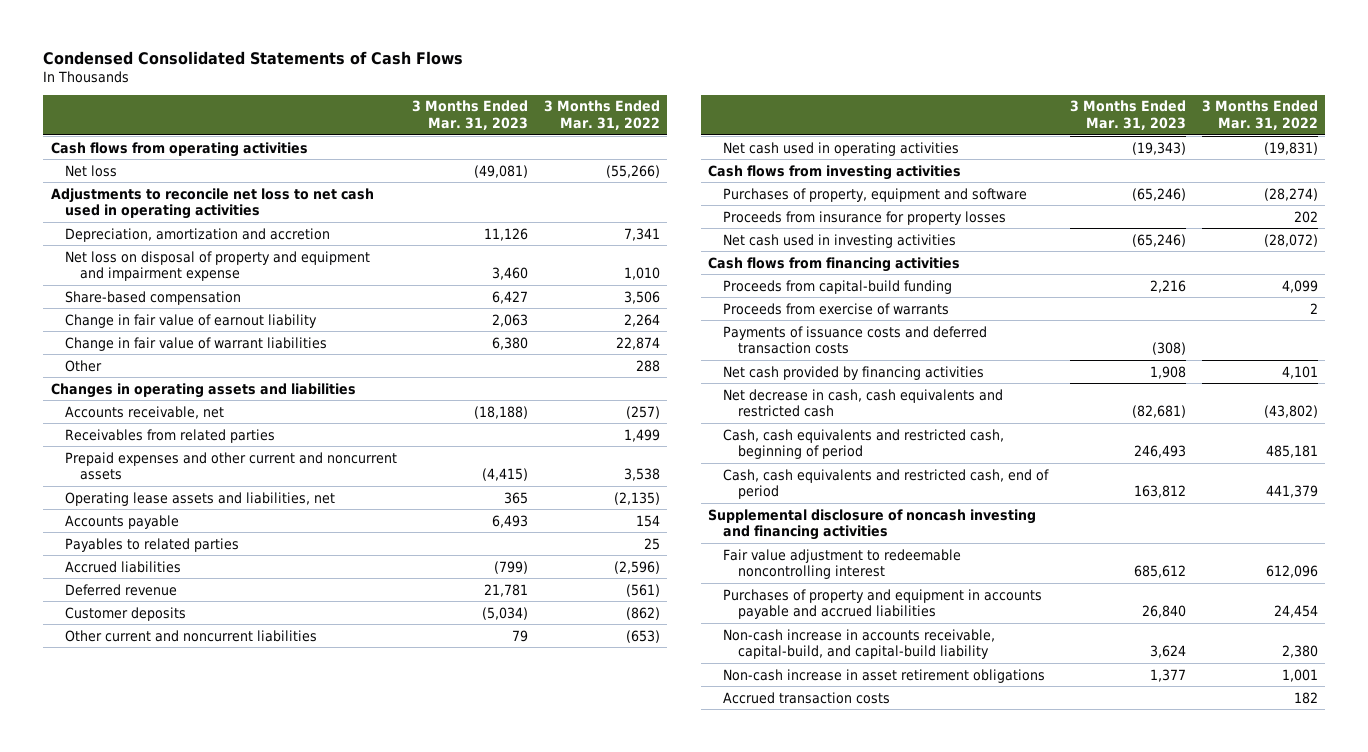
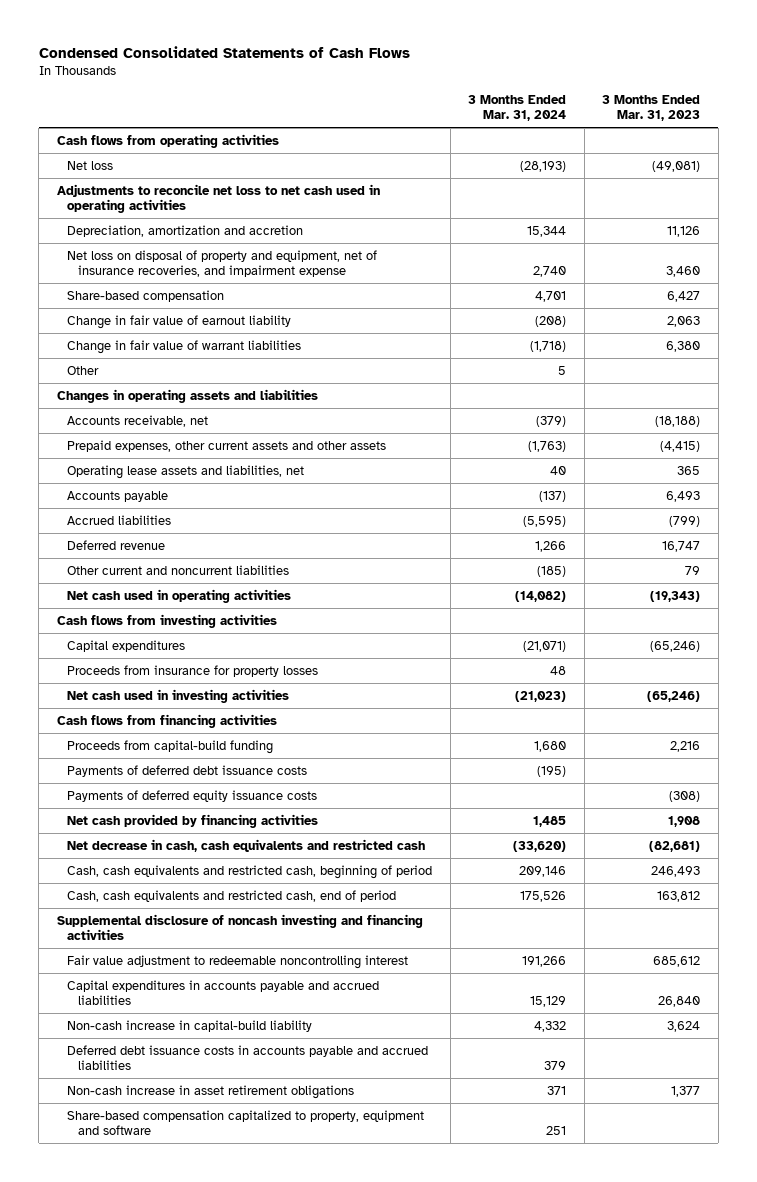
- | 3 Months Ended Mar. 31, 2023 | 3 Months Ended Mar. 31, 2022
+ | 3 Months Ended Mar. 31, 2024 | 3 Months Ended Mar. 31, 2023
- Net loss on disposal of property and equipment and impairment expense | 3,460 | 1,010
+ Net loss on disposal of property and equipment, net of insurance recoveries, and impairment expense | 2,740 | 3,460
- Receivables from related parties | | 1,499
- Prepaid expenses and other current and noncurrent assets | (4,415) | 3,538
+ Prepaid expenses, other current assets and other assets | (1,763) | (4,415)
- Payables to related parties | | 25
- Deferred revenue | 21,781 | (561)
- Customer deposits | (5,034) | (862)
+ Deferred revenue | 1,266 | 16,747
- Purchases of property, equipment and software | (65,246) | (28,274)
+ Capital expenditures | (21,071) | (65,246)
- Proceeds from exercise of warrants | | 2
- Payments of issuance costs and deferred transaction costs | (308) |
+ Payments of deferred debt issuance costs | (195) |
+ Payments of deferred equity issuance costs | | (308)
- Purchases of property and equipment in accounts payable and accrued liabilities | 26,840 | 24,454
- Non-cash increase in accounts receivable, capital-build, and capital-build liability | 3,624 | 2,380
+ Capital expenditures in accounts payable and accrued liabilities | 15,129 | 26,840
+ Non-cash increase in capital-build liability | 4,332 | 3,624
+ Deferred debt issuance costs in accounts payable and accrued liabilities | 379 |
- Accrued transaction costs | | 182
+ Share-based compensation capitalized to property, equipment and software | 251 |

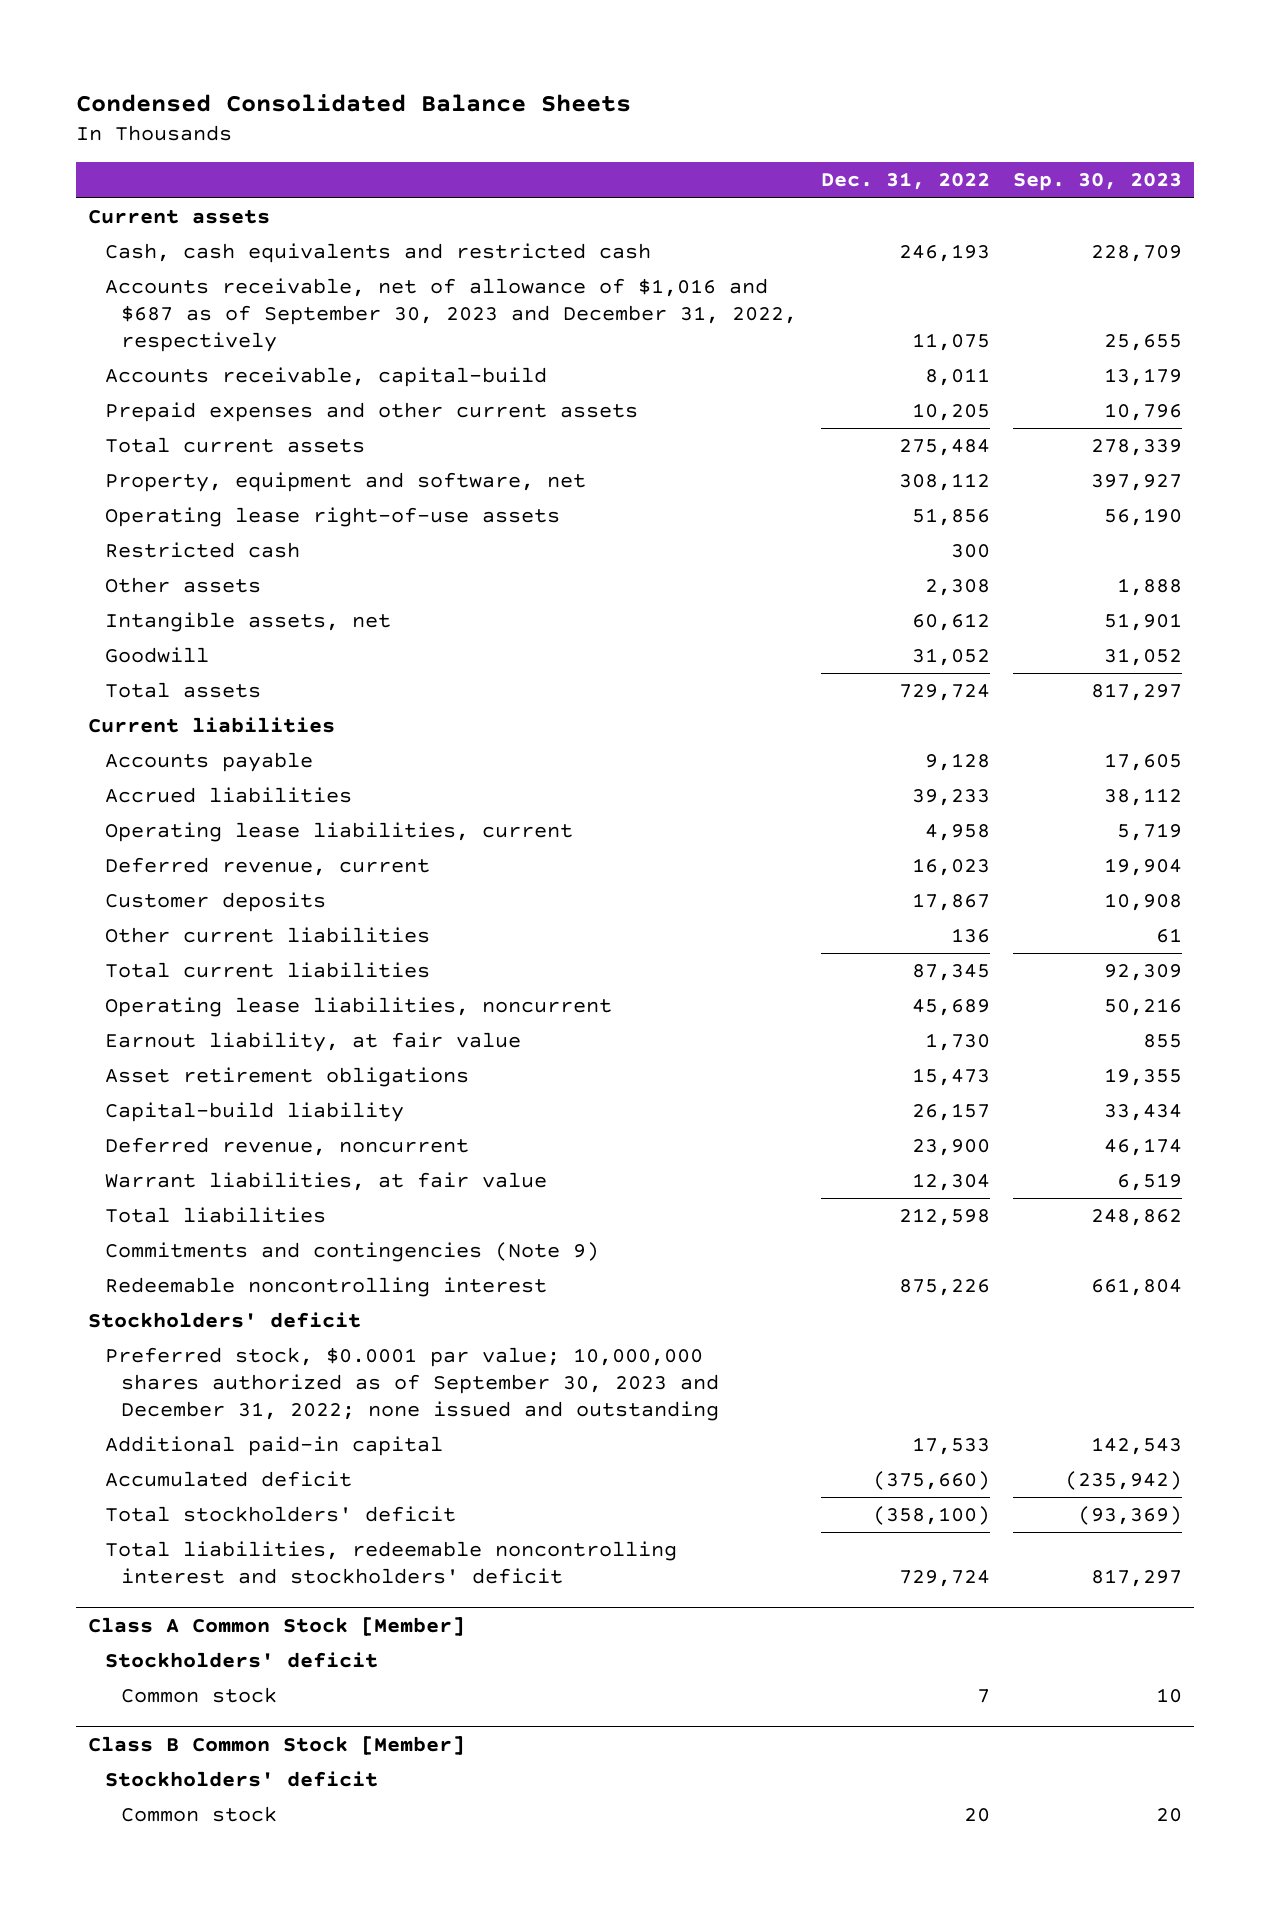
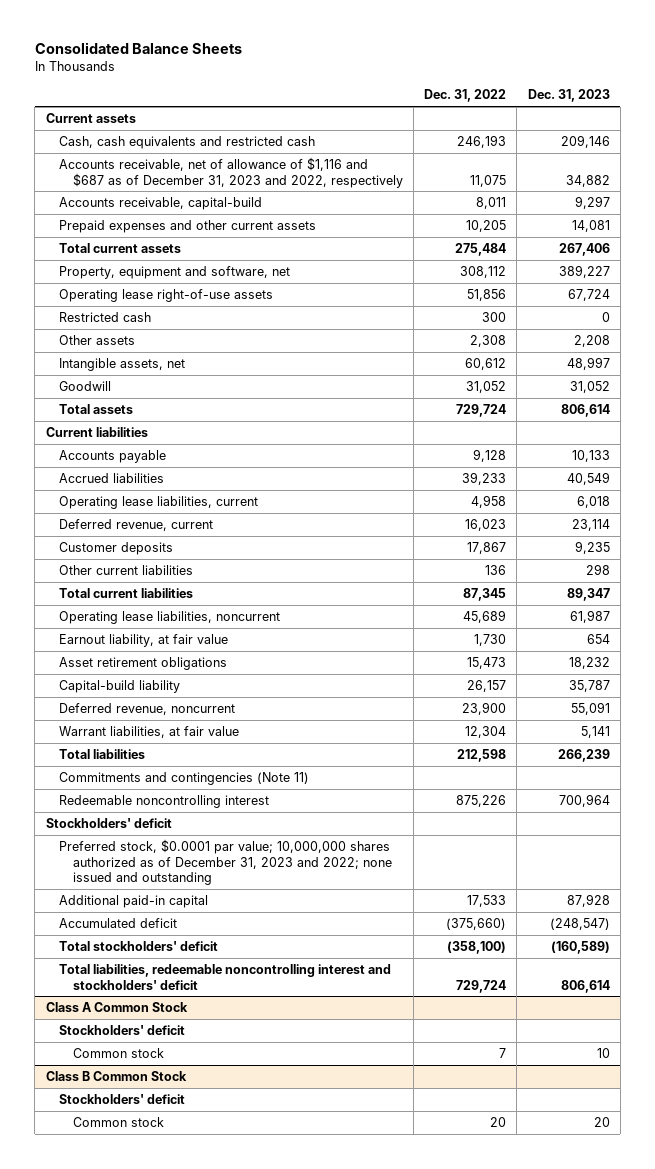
- Condensed Consolidated Balance Sheets
+ Consolidated Balance Sheets
- | Dec. 31, 2022 | Sep. 30, 2023
+ | Dec. 31, 2022 | Dec. 31, 2023
- Accounts receivable, net of allowance of $1,016 and $687 as of September 30, 2023 and December 31, 2022, respectively | 11,075 | 25,655
+ Accounts receivable, net of allowance of $1,116 and $687 as of December 31, 2023 and 2022, respectively | 11,075 | 34,882
- Commitments and contingencies (Note 9)
+ Commitments and contingencies (Note 11)
- Preferred stock, $0.0001 par value; 10,000,000 shares authorized as of September 30, 2023 and December 31, 2022; none issued and outstanding
+ Preferred stock, $0.0001 par value; 10,000,000 shares authorized as of December 31, 2023 and 2022; none issued and outstanding
- Class A Common Stock [Member]
+ Class A Common Stock
- Class B Common Stock [Member]
+ Class B Common Stock

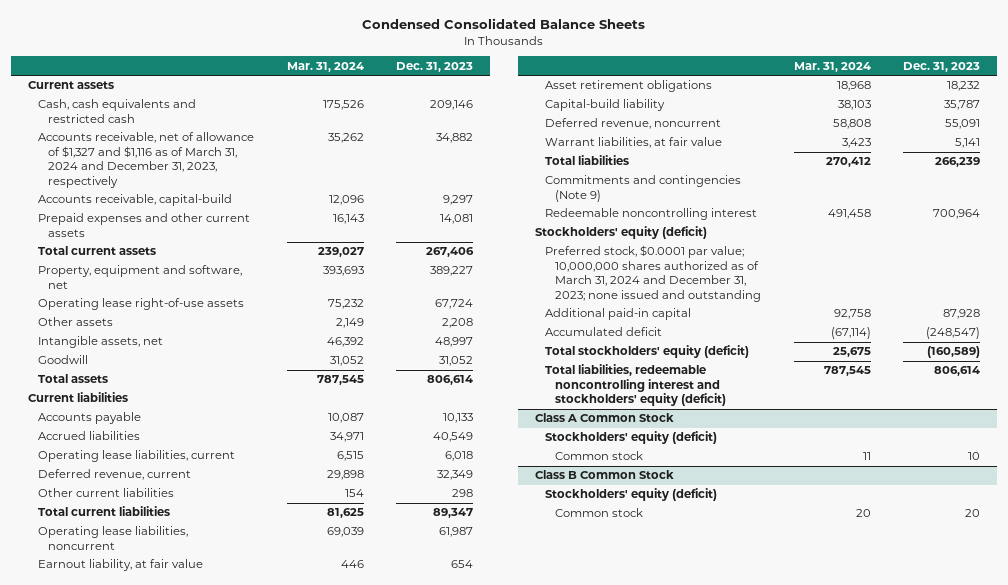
- Consolidated Balance Sheets
+ Condensed Consolidated Balance Sheets
- | Dec. 31, 2022 | Dec. 31, 2023
+ | Mar. 31, 2024 | Dec. 31, 2023
- Accounts receivable, net of allowance of $1,116 and $687 as of December 31, 2023 and 2022, respectively | 11,075 | 34,882
+ Accounts receivable, net of allowance of $1,327 and $1,116 as of March 31, 2024 and December 31, 2023, respectively | 35,262 | 34,882
- Restricted cash | 300 | 0
- Deferred revenue, current | 16,023 | 23,114
- Customer deposits | 17,867 | 9,235
+ Deferred revenue, current | 29,898 | 32,349
- Commitments and contingencies (Note 11)
+ Commitments and contingencies (Note 9)
- Stockholders' deficit
- Preferred stock, $0.0001 par value; 10,000,000 shares authorized as of December 31, 2023 and 2022; none issued and outstanding
+ Stockholders' equity (deficit)
+ Preferred stock, $0.0001 par value; 10,000,000 shares authorized as of March 31, 2024 and December 31, 2023; none issued and outstanding
- Total stockholders' deficit | (358,100) | (160,589)
- Total liabilities, redeemable noncontrolling interest and stockholders' deficit | 729,724 | 806,614
+ Total stockholders' equity (deficit) | 25,675 | (160,589)
+ Total liabilities, redeemable noncontrolling interest and stockholders' equity (deficit) | 787,545 | 806,614
@ Class A Common Stock
- Stockholders' deficit
+ Stockholders' equity (deficit)
@ Class B Common Stock
- Stockholders' deficit
+ Stockholders' equity (deficit)

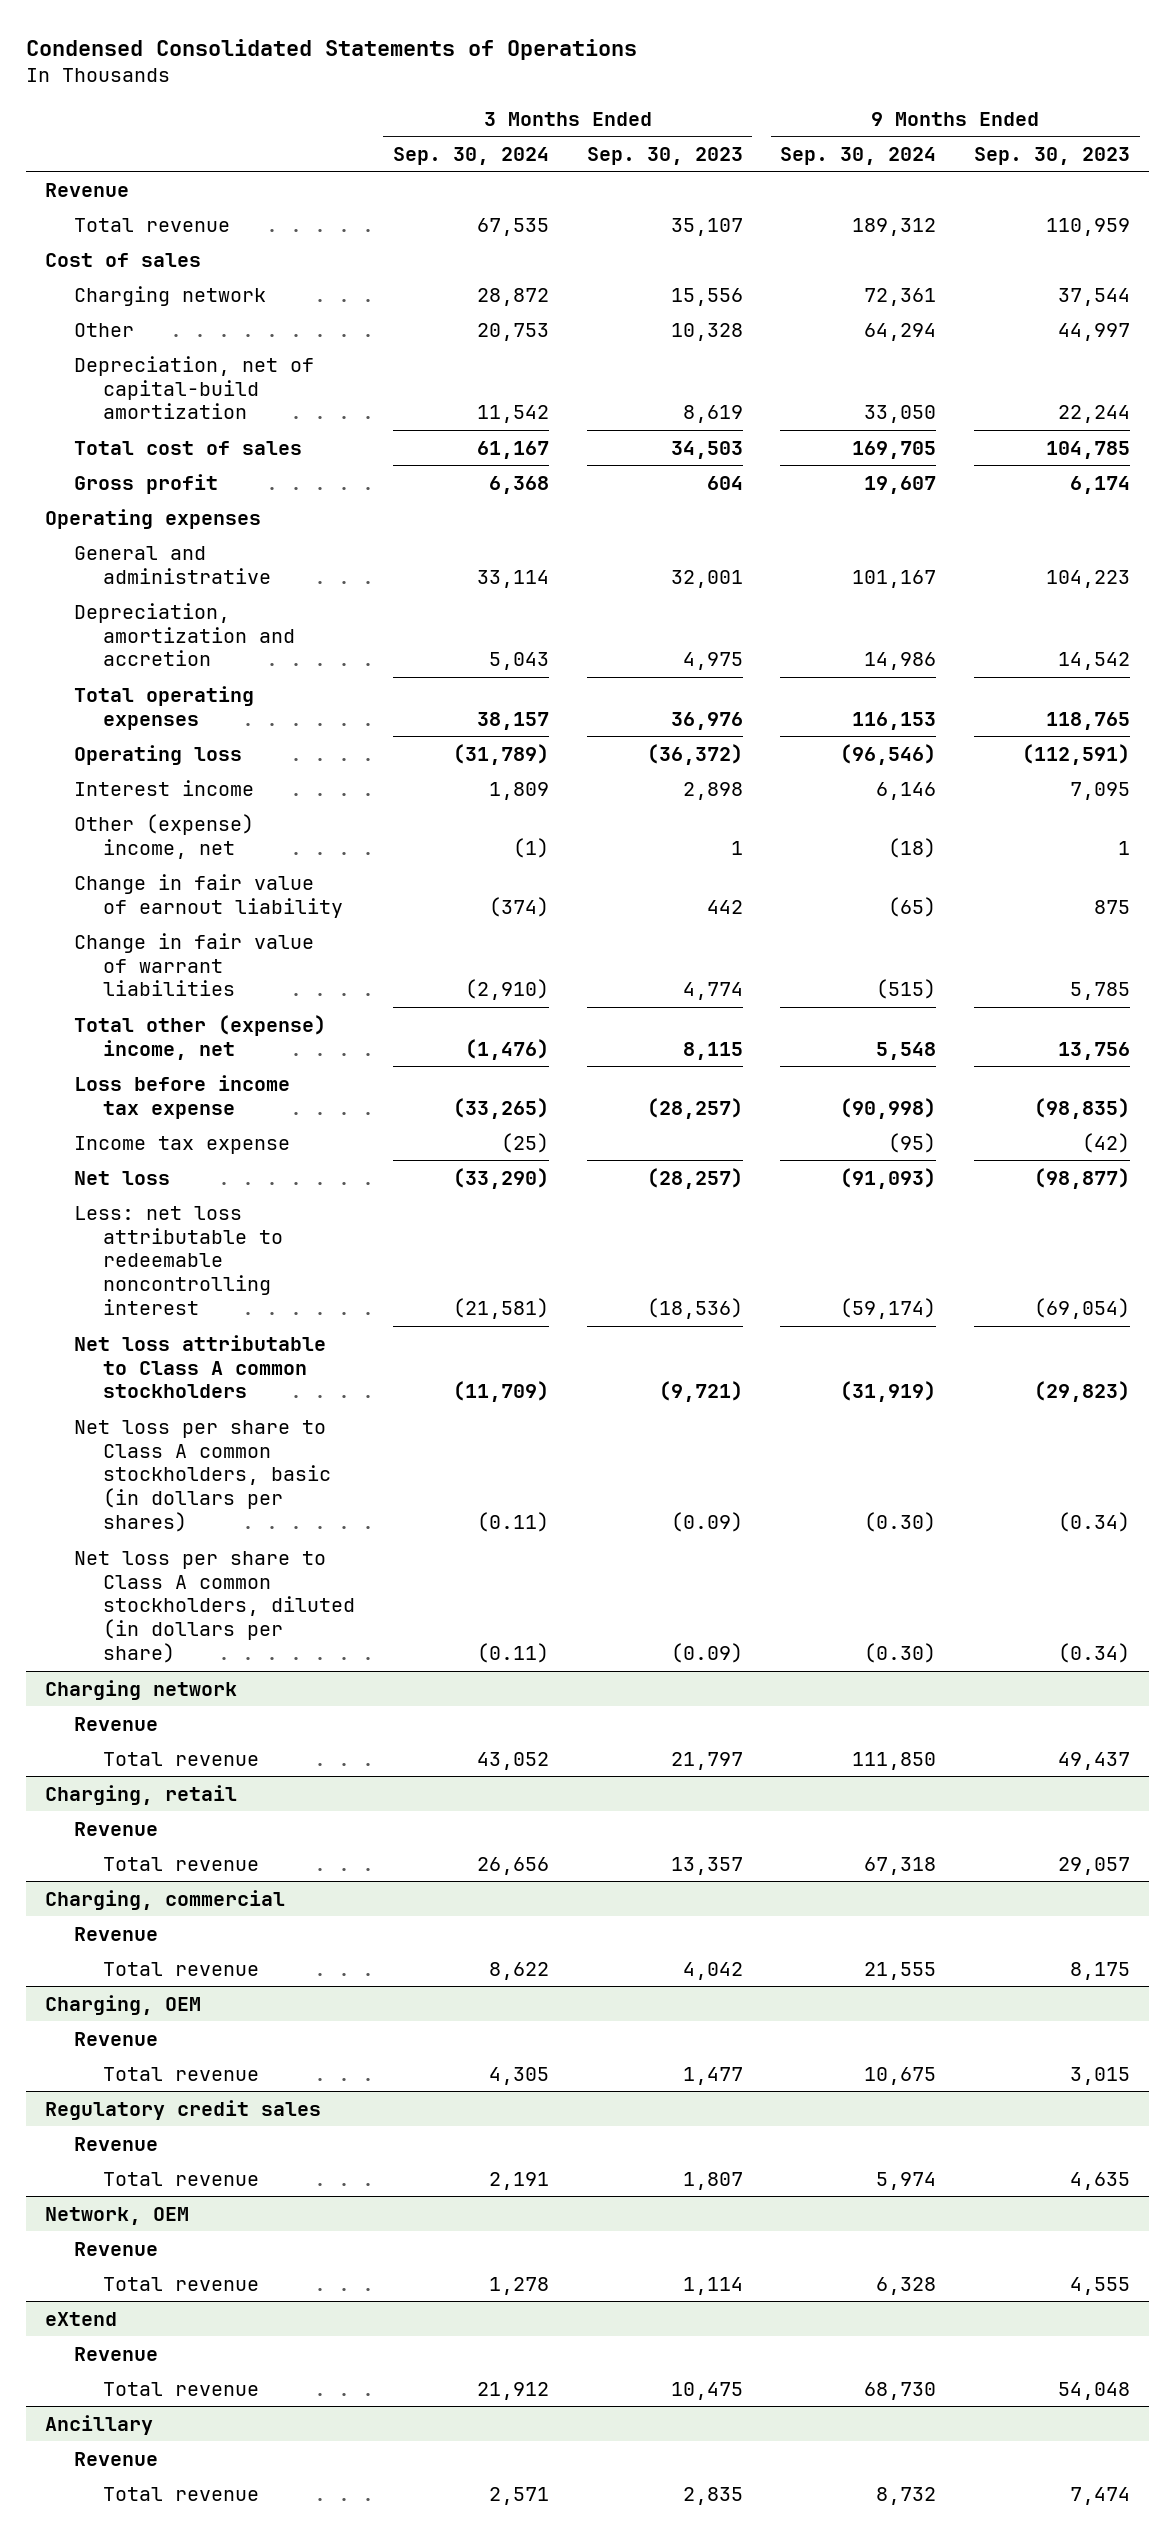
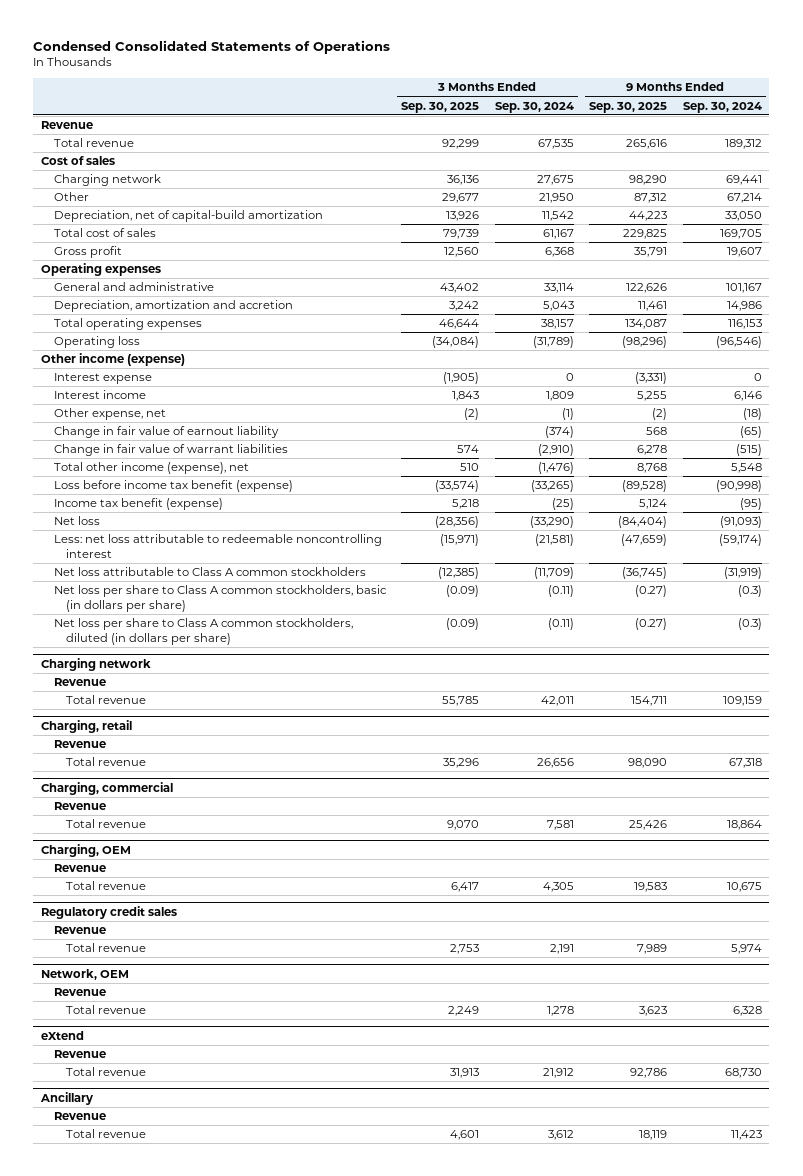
- | 3 Months Ended Sep. 30, 2024 | 3 Months Ended Sep. 30, 2023 | 9 Months Ended Sep. 30, 2024 | 9 Months Ended Sep. 30, 2023
+ | 3 Months Ended Sep. 30, 2025 | 3 Months Ended Sep. 30, 2024 | 9 Months Ended Sep. 30, 2025 | 9 Months Ended Sep. 30, 2024
- Charging network | 28,872 | 15,556 | 72,361 | 37,544
- Other | 20,753 | 10,328 | 64,294 | 44,997
+ Charging network | 36,136 | 27,675 | 98,290 | 69,441
+ Other | 29,677 | 21,950 | 87,312 | 67,214
+ Other income (expense)
+ Interest expense | (1,905) | 0 | (3,331) | 0
- Other (expense) income, net | (1) | 1 | (18) | 1
+ Other expense, net | (2) | (1) | (2) | (18)
- Total other (expense) income, net | (1,476) | 8,115 | 5,548 | 13,756
- Loss before income tax expense | (33,265) | (28,257) | (90,998) | (98,835)
- Income tax expense | (25) | | (95) | (42)
+ Total other income (expense), net | 510 | (1,476) | 8,768 | 5,548
+ Loss before income tax benefit (expense) | (33,574) | (33,265) | (89,528) | (90,998)
+ Income tax benefit (expense) | 5,218 | (25) | 5,124 | (95)
- Net loss per share to Class A common stockholders, basic (in dollars per shares) | (0.11) | (0.09) | (0.30) | (0.34)
- Net loss per share to Class A common stockholders, diluted (in dollars per share) | (0.11) | (0.09) | (0.30) | (0.34)
+ Net loss per share to Class A common stockholders, basic (in dollars per share) | (0.09) | (0.11) | (0.27) | (0.3)
+ Net loss per share to Class A common stockholders, diluted (in dollars per share) | (0.09) | (0.11) | (0.27) | (0.3)
@ Charging network
- Total revenue | 43,052 | 21,797 | 111,850 | 49,437
+ Total revenue | 55,785 | 42,011 | 154,711 | 109,159
@ Charging, commercial
- Total revenue | 8,622 | 4,042 | 21,555 | 8,175
+ Total revenue | 9,070 | 7,581 | 25,426 | 18,864
@ Ancillary
- Total revenue | 2,571 | 2,835 | 8,732 | 7,474
+ Total revenue | 4,601 | 3,612 | 18,119 | 11,423

